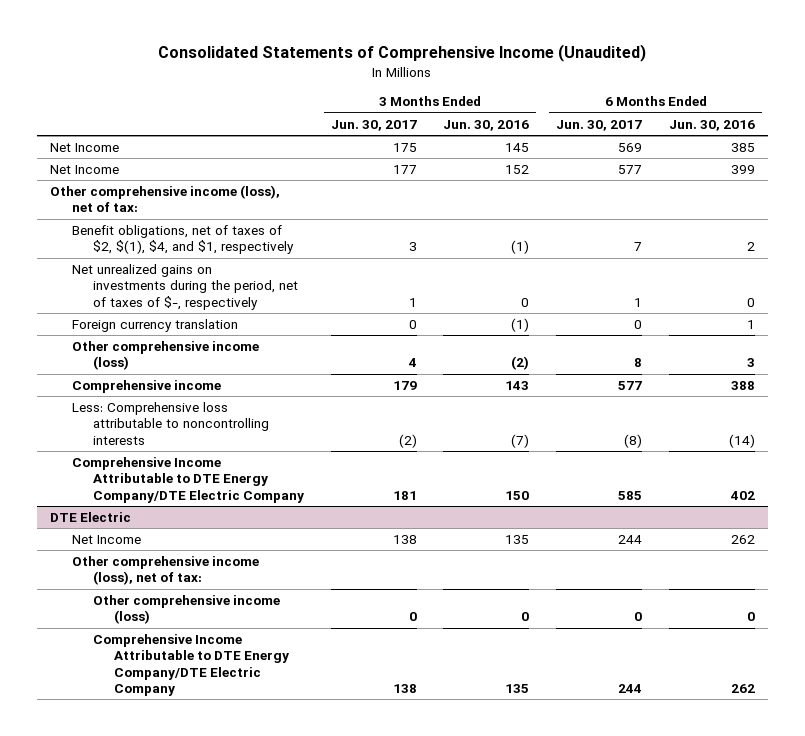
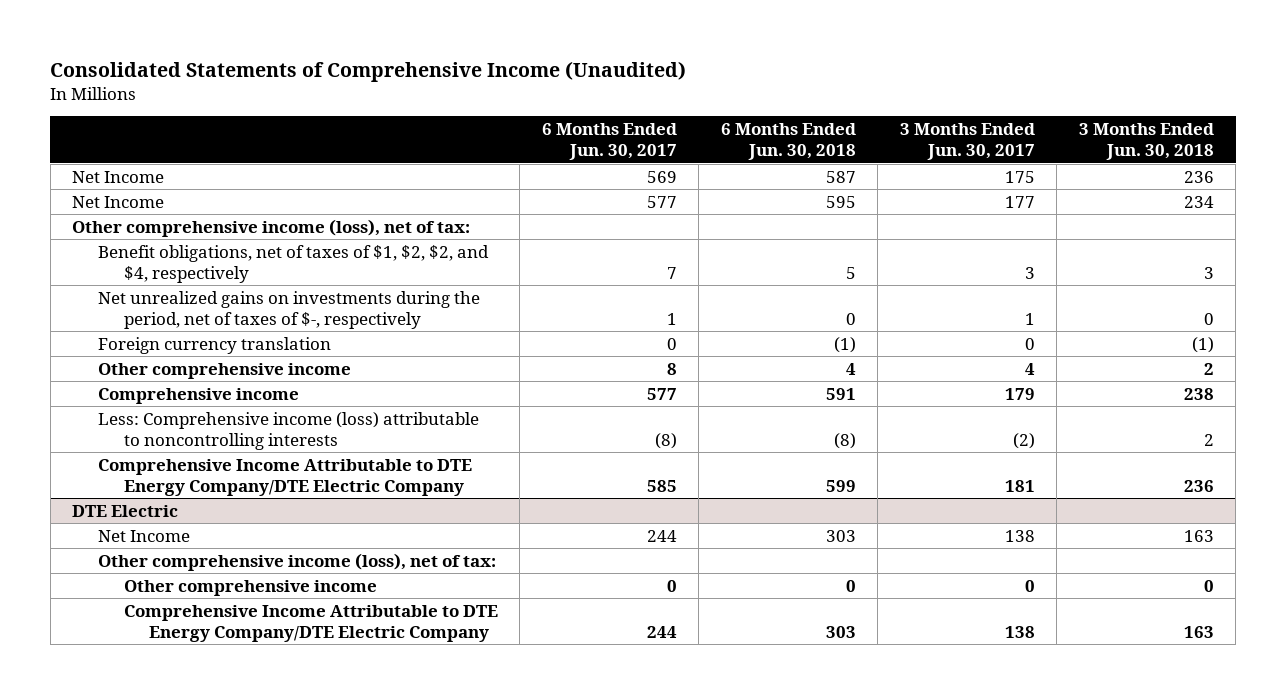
- | 3 Months Ended Jun. 30, 2017 | 3 Months Ended Jun. 30, 2016 | 6 Months Ended Jun. 30, 2017 | 6 Months Ended Jun. 30, 2016
+ | 6 Months Ended Jun. 30, 2017 | 6 Months Ended Jun. 30, 2018 | 3 Months Ended Jun. 30, 2017 | 3 Months Ended Jun. 30, 2018
- Benefit obligations, net of taxes of $2, $(1), $4, and $1, respectively | 3 | (1) | 7 | 2
+ Benefit obligations, net of taxes of $1, $2, $2, and $4, respectively | 7 | 5 | 3 | 3
- Other comprehensive income (loss) | 4 | (2) | 8 | 3
+ Other comprehensive income | 8 | 4 | 4 | 2
- Less: Comprehensive loss attributable to noncontrolling interests | (2) | (7) | (8) | (14)
+ Less: Comprehensive income (loss) attributable to noncontrolling interests | (8) | (8) | (2) | 2
@ DTE Electric
- Other comprehensive income (loss) | 0 | 0 | 0 | 0
+ Other comprehensive income | 0 | 0 | 0 | 0

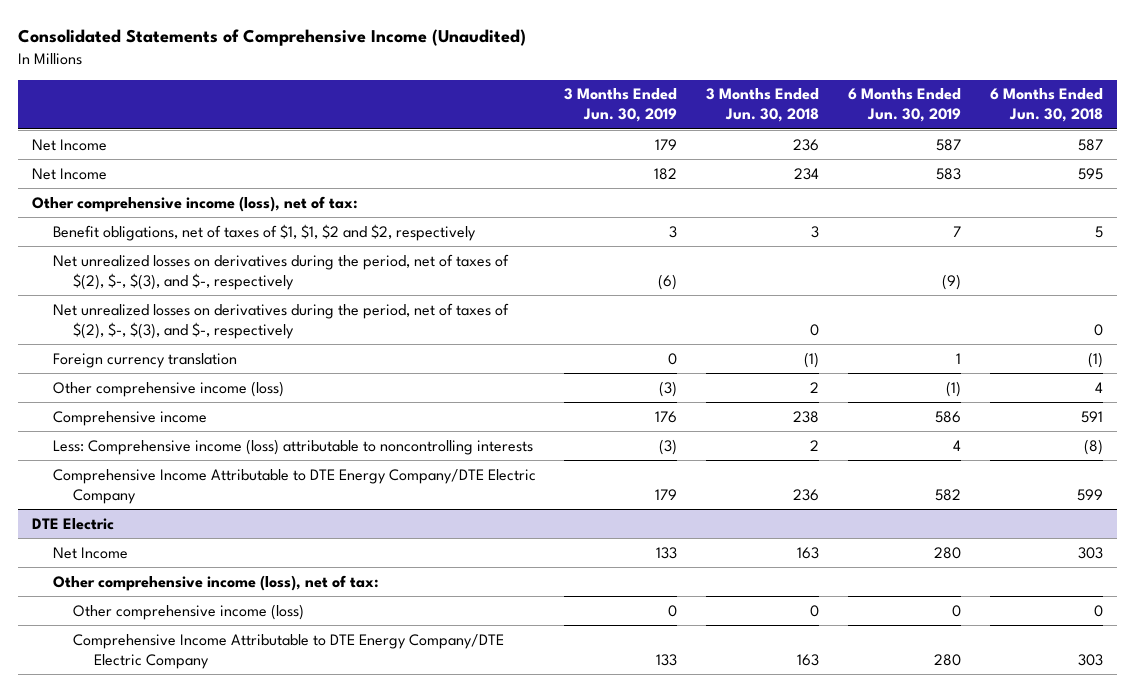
- | 6 Months Ended Jun. 30, 2017 | 6 Months Ended Jun. 30, 2018 | 3 Months Ended Jun. 30, 2017 | 3 Months Ended Jun. 30, 2018
+ | 3 Months Ended Jun. 30, 2019 | 3 Months Ended Jun. 30, 2018 | 6 Months Ended Jun. 30, 2019 | 6 Months Ended Jun. 30, 2018
- Benefit obligations, net of taxes of $1, $2, $2, and $4, respectively | 7 | 5 | 3 | 3
- Net unrealized gains on investments during the period, net of taxes of $-, respectively | 1 | 0 | 1 | 0
+ Benefit obligations, net of taxes of $1, $1, $2 and $2, respectively | 3 | 3 | 7 | 5
+ Net unrealized losses on derivatives during the period, net of taxes of $(2), $-, $(3), and $-, respectively | (6) | | (9) |
+ Net unrealized losses on derivatives during the period, net of taxes of $(2), $-, $(3), and $-, respectively | | 0 | | 0
- Other comprehensive income | 8 | 4 | 4 | 2
+ Other comprehensive income (loss) | (3) | 2 | (1) | 4
@ DTE Electric
- Other comprehensive income | 0 | 0 | 0 | 0
+ Other comprehensive income (loss) | 0 | 0 | 0 | 0

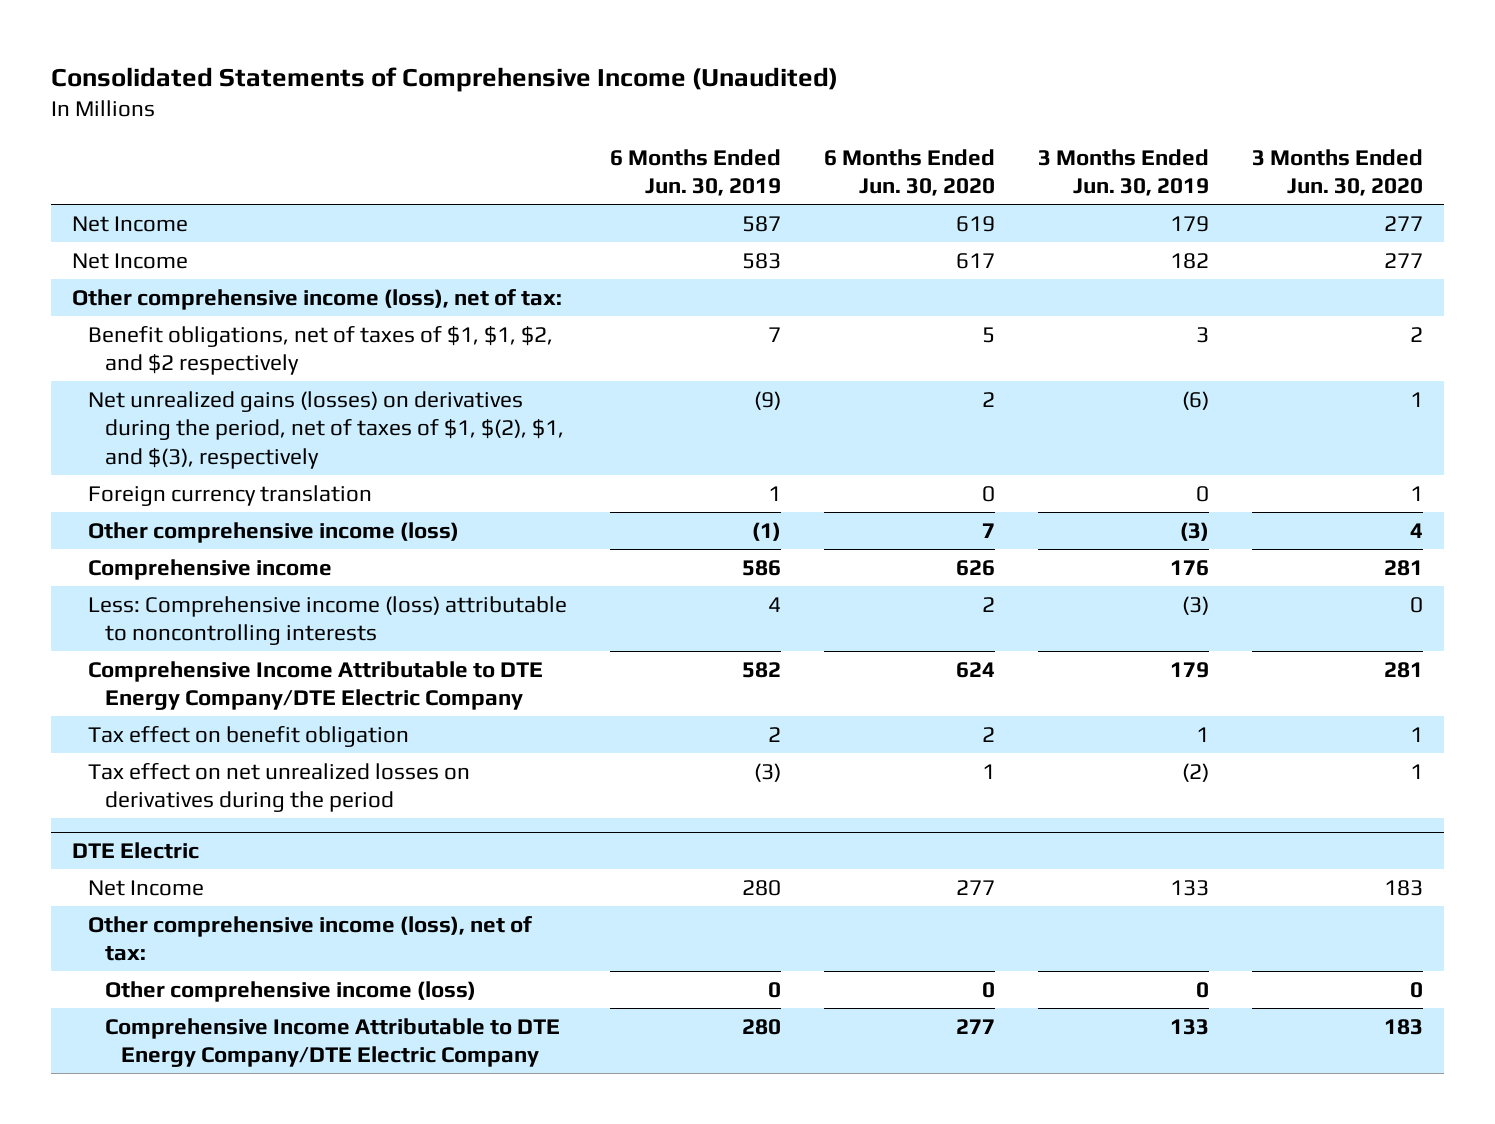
- | 3 Months Ended Jun. 30, 2019 | 3 Months Ended Jun. 30, 2018 | 6 Months Ended Jun. 30, 2019 | 6 Months Ended Jun. 30, 2018
+ | 6 Months Ended Jun. 30, 2019 | 6 Months Ended Jun. 30, 2020 | 3 Months Ended Jun. 30, 2019 | 3 Months Ended Jun. 30, 2020
- Benefit obligations, net of taxes of $1, $1, $2 and $2, respectively | 3 | 3 | 7 | 5
- Net unrealized losses on derivatives during the period, net of taxes of $(2), $-, $(3), and $-, respectively | (6) | | (9) |
- Net unrealized losses on derivatives during the period, net of taxes of $(2), $-, $(3), and $-, respectively | | 0 | | 0
+ Benefit obligations, net of taxes of $1, $1, $2, and $2 respectively | 7 | 5 | 3 | 2
+ Net unrealized gains (losses) on derivatives during the period, net of taxes of $1, $(2), $1, and $(3), respectively | (9) | 2 | (6) | 1
+ Tax effect on benefit obligation | 2 | 2 | 1 | 1
+ Tax effect on net unrealized losses on derivatives during the period | (3) | 1 | (2) | 1

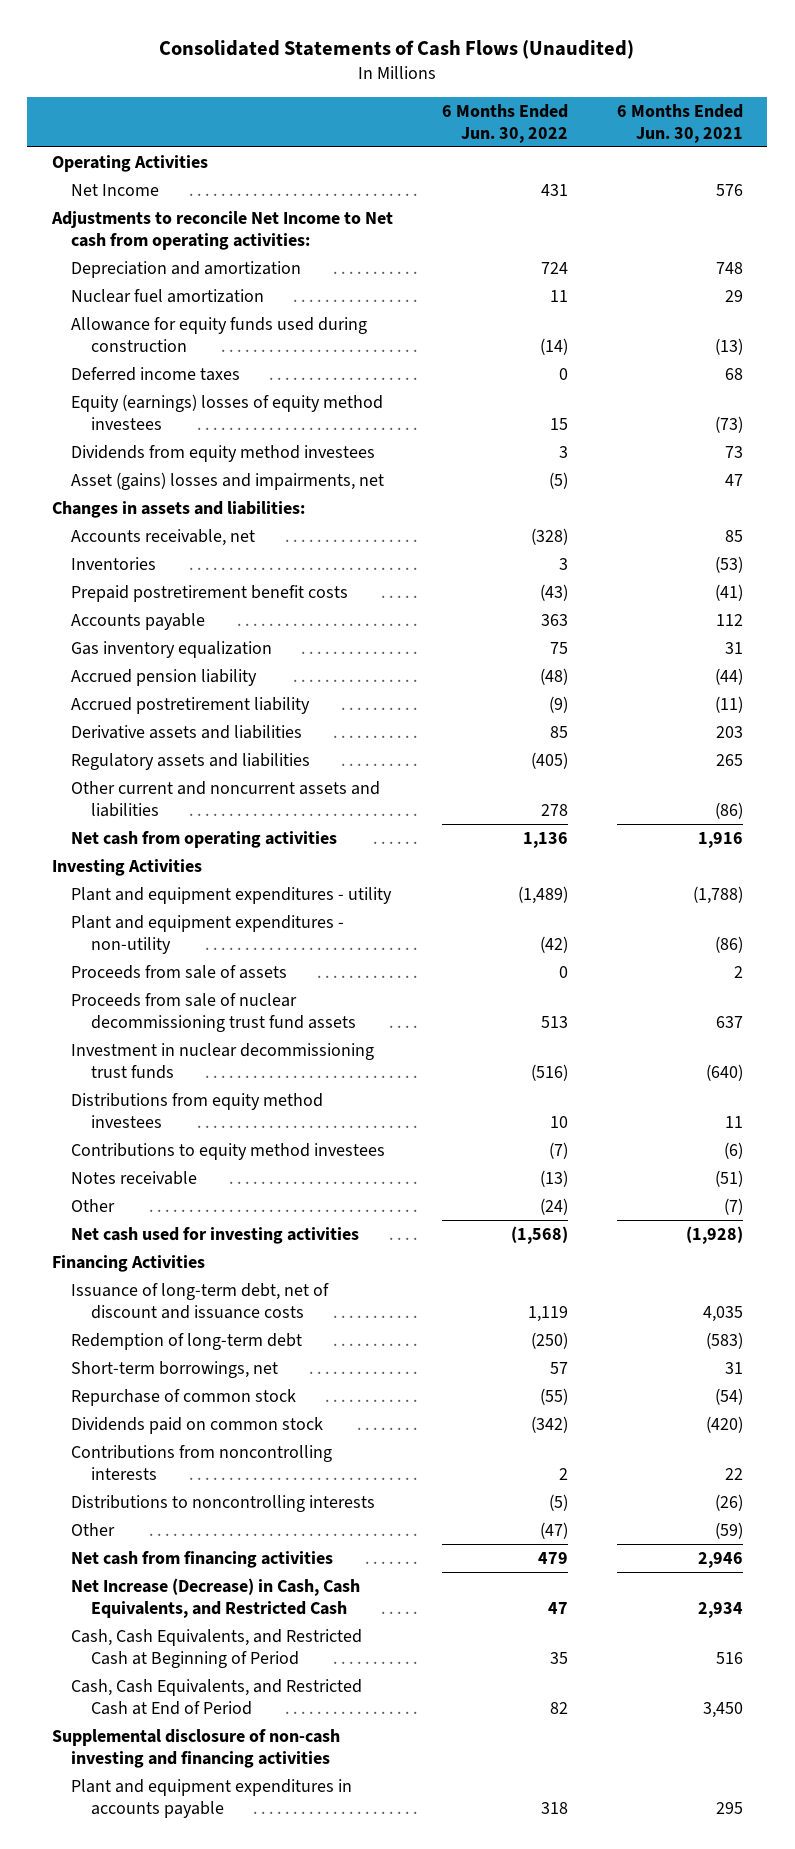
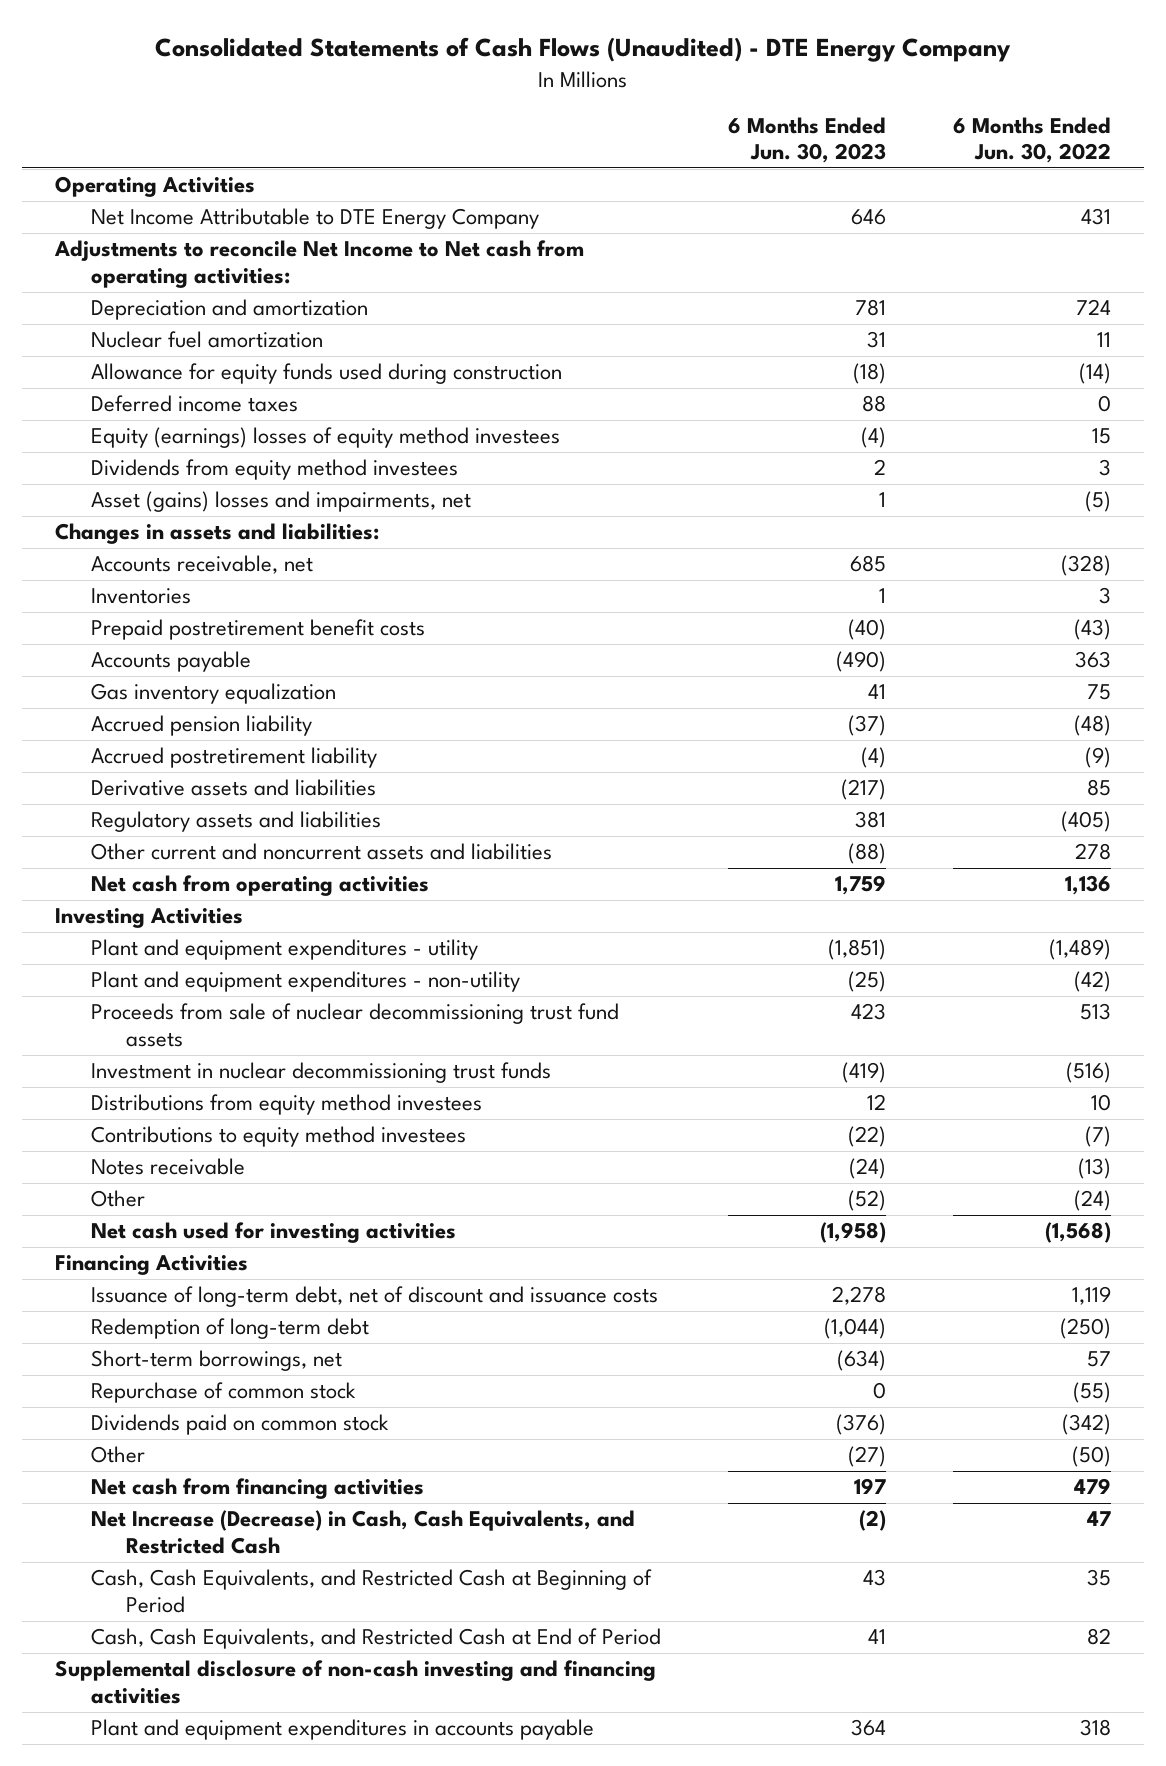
- Consolidated Statements of Cash Flows (Unaudited)
+ Consolidated Statements of Cash Flows (Unaudited) - DTE Energy Company
- | 6 Months Ended Jun. 30, 2022 | 6 Months Ended Jun. 30, 2021
+ | 6 Months Ended Jun. 30, 2023 | 6 Months Ended Jun. 30, 2022
- Net Income | 431 | 576
+ Net Income Attributable to DTE Energy Company | 646 | 431
- Proceeds from sale of assets | 0 | 2
- Contributions from noncontrolling interests | 2 | 22
- Distributions to noncontrolling interests | (5) | (26)
- Other | (47) | (59)
+ Other | (27) | (50)

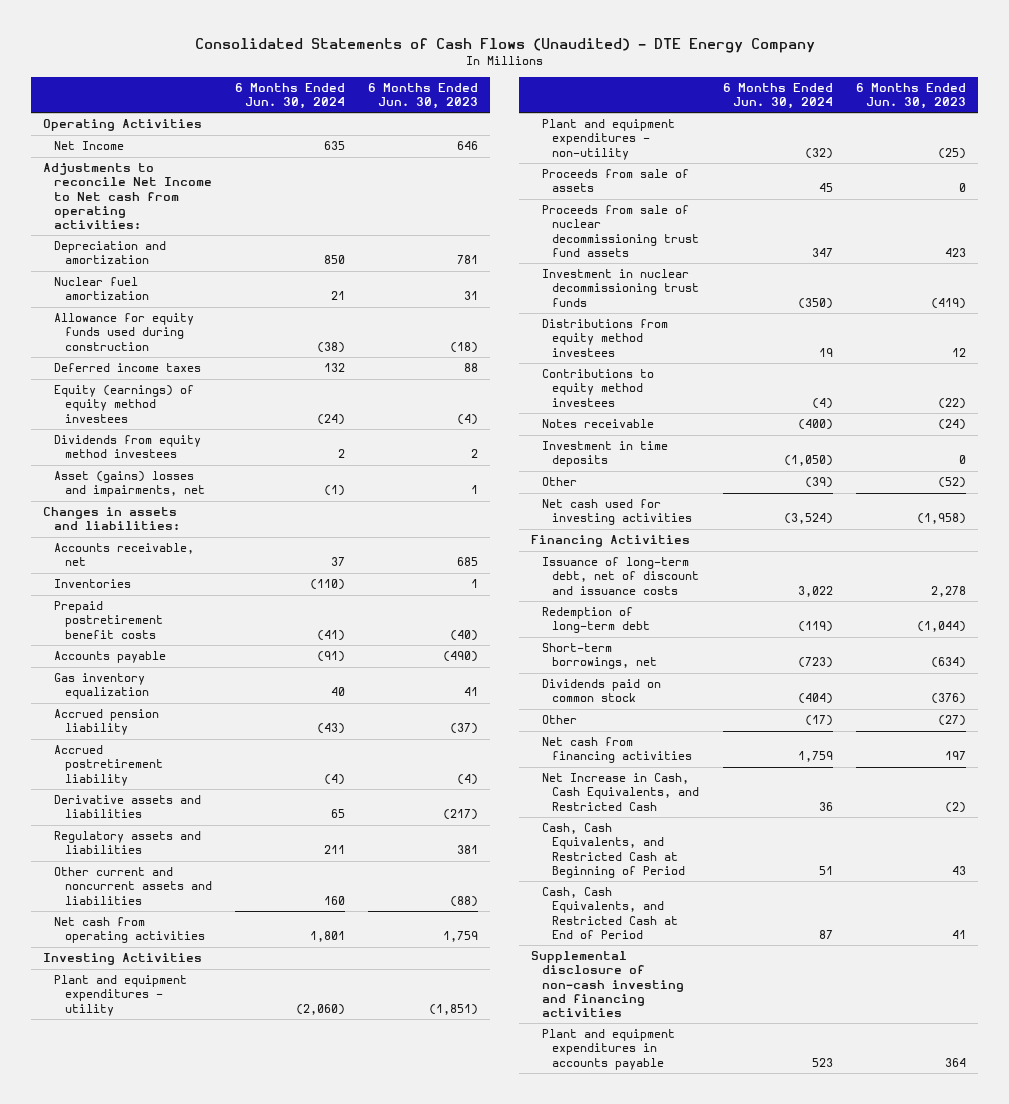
- | 6 Months Ended Jun. 30, 2023 | 6 Months Ended Jun. 30, 2022
+ | 6 Months Ended Jun. 30, 2024 | 6 Months Ended Jun. 30, 2023
- Net Income Attributable to DTE Energy Company | 646 | 431
+ Net Income | 635 | 646
- Equity (earnings) losses of equity method investees | (4) | 15
+ Equity (earnings) of equity method investees | (24) | (4)
+ Proceeds from sale of assets | 45 | 0
+ Investment in time deposits | (1,050) | 0
- Repurchase of common stock | 0 | (55)
- Net Increase (Decrease) in Cash, Cash Equivalents, and Restricted Cash | (2) | 47
+ Net Increase in Cash, Cash Equivalents, and Restricted Cash | 36 | (2)

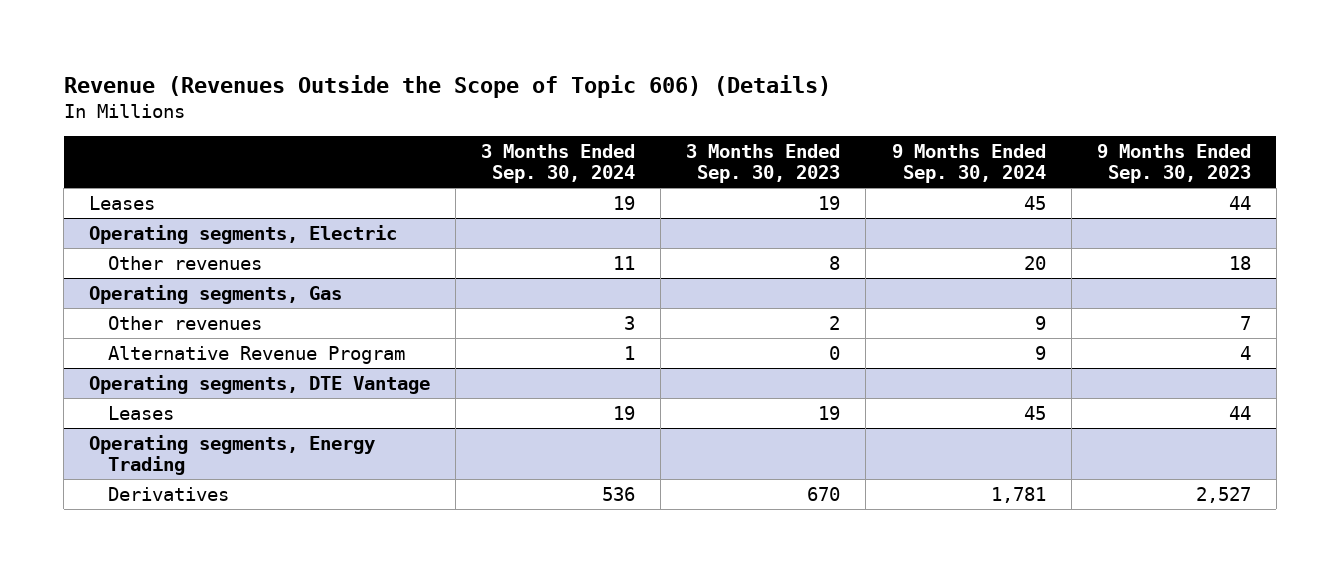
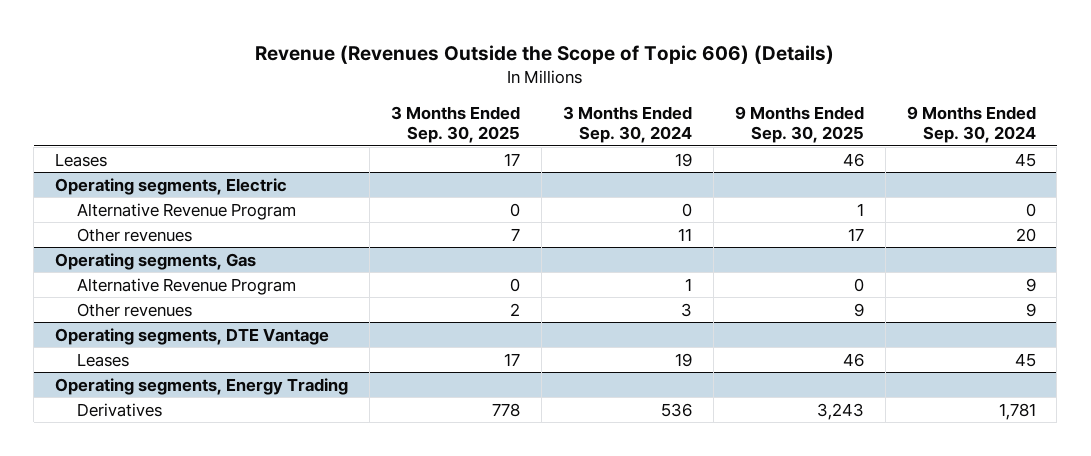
- | 3 Months Ended Sep. 30, 2024 | 3 Months Ended Sep. 30, 2023 | 9 Months Ended Sep. 30, 2024 | 9 Months Ended Sep. 30, 2023
+ | 3 Months Ended Sep. 30, 2025 | 3 Months Ended Sep. 30, 2024 | 9 Months Ended Sep. 30, 2025 | 9 Months Ended Sep. 30, 2024
@ Operating segments, Electric
+ Alternative Revenue Program | 0 | 0 | 1 | 0
@ Operating segments, Gas
moved down: Other revenues | 2 | 3 | 9 | 9

